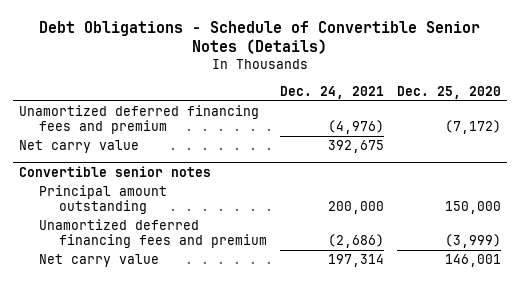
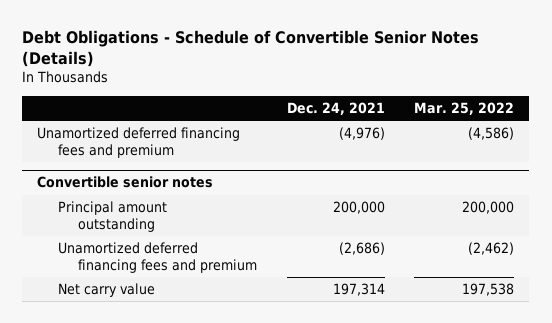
- | Dec. 24, 2021 | Dec. 25, 2020
+ | Dec. 24, 2021 | Mar. 25, 2022
- Net carry value | 392,675 |

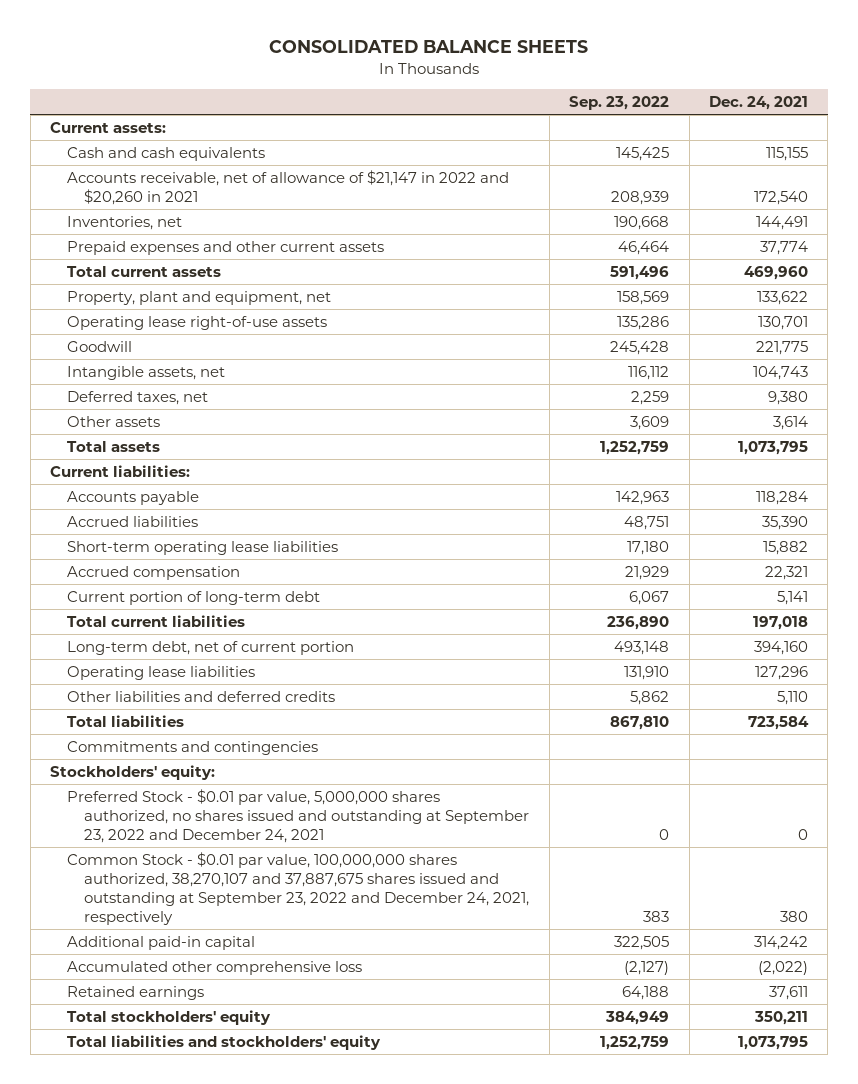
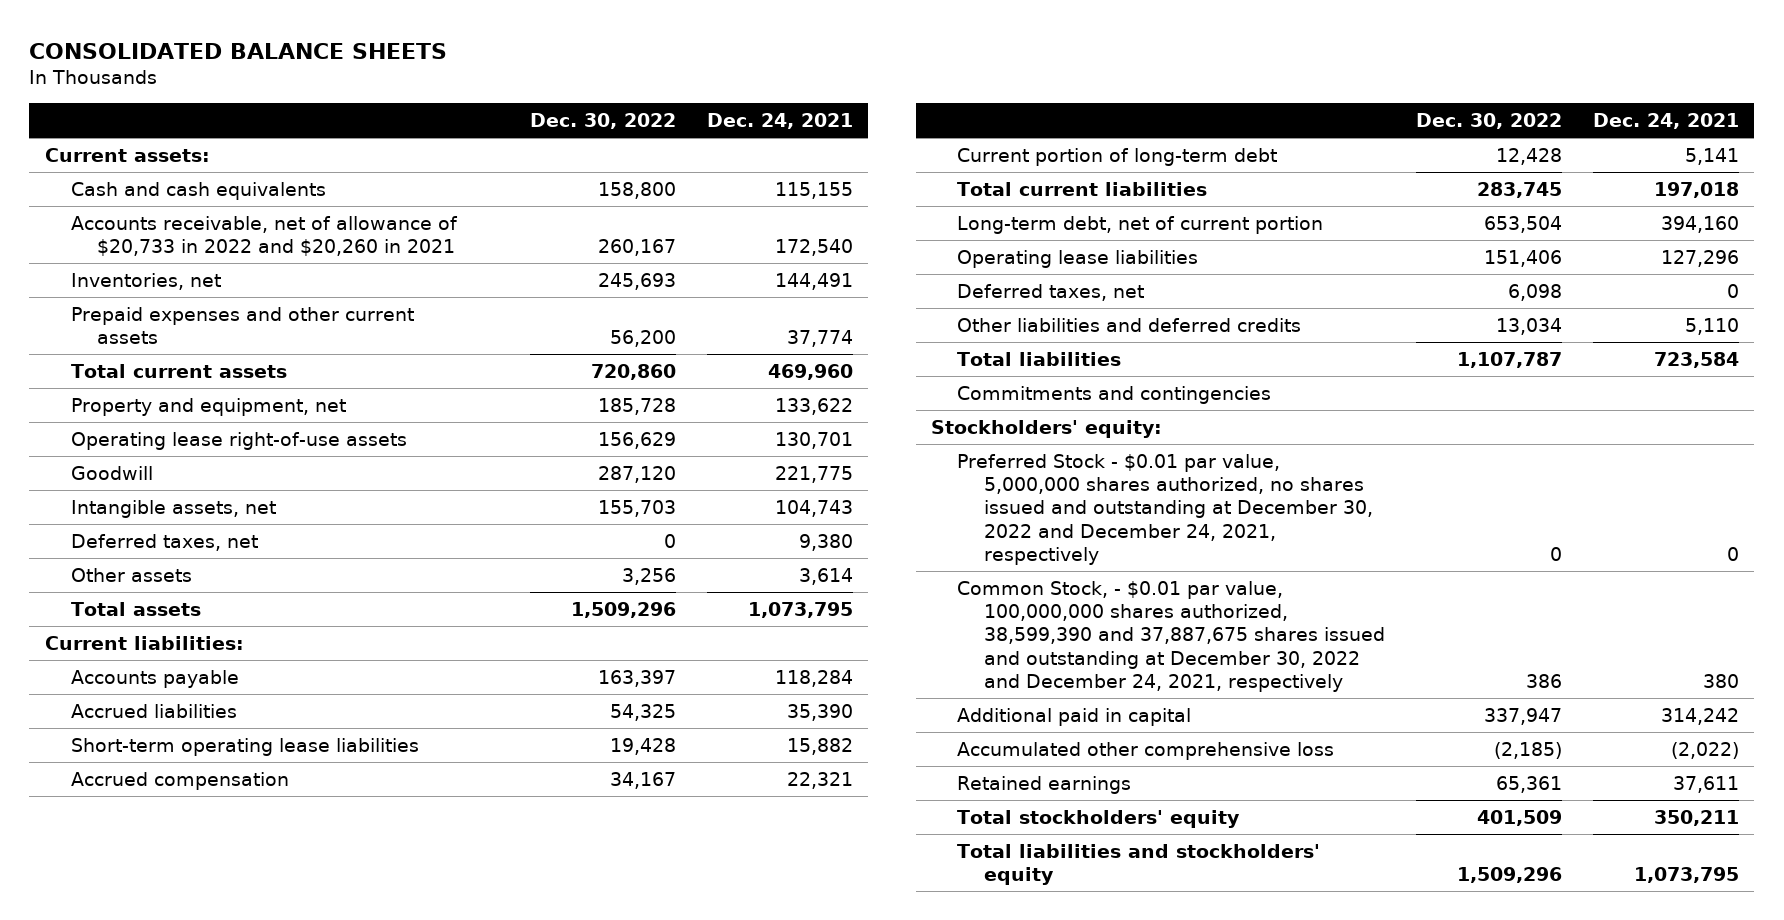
- | Sep. 23, 2022 | Dec. 24, 2021
+ | Dec. 30, 2022 | Dec. 24, 2021
- Accounts receivable, net of allowance of $21,147 in 2022 and $20,260 in 2021 | 208,939 | 172,540
+ Accounts receivable, net of allowance of $20,733 in 2022 and $20,260 in 2021 | 260,167 | 172,540
- Property, plant and equipment, net | 158,569 | 133,622
+ Property and equipment, net | 185,728 | 133,622
+ Deferred taxes, net | 6,098 | 0
- Preferred Stock - $0.01 par value, 5,000,000 shares authorized, no shares issued and outstanding at September 23, 2022 and December 24, 2021 | 0 | 0
- Common Stock - $0.01 par value, 100,000,000 shares authorized, 38,270,107 and 37,887,675 shares issued and outstanding at September 23, 2022 and December 24, 2021, respectively | 383 | 380
- Additional paid-in capital | 322,505 | 314,242
+ Preferred Stock - $0.01 par value, 5,000,000 shares authorized, no shares issued and outstanding at December 30, 2022 and December 24, 2021, respectively | 0 | 0
+ Common Stock, - $0.01 par value, 100,000,000 shares authorized, 38,599,390 and 37,887,675 shares issued and outstanding at December 30, 2022 and December 24, 2021, respectively | 386 | 380
+ Additional paid in capital | 337,947 | 314,242

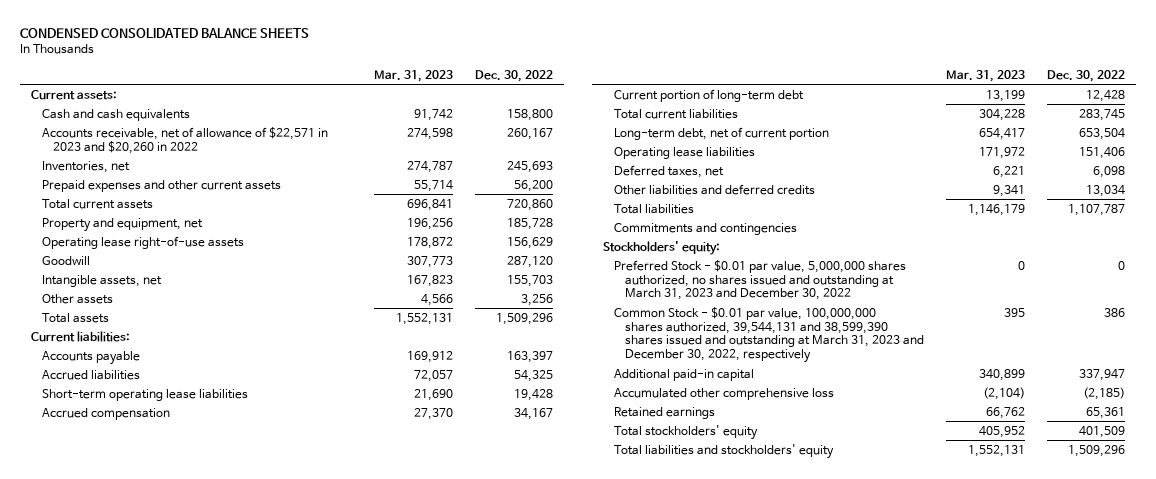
- CONSOLIDATED BALANCE SHEETS
+ CONDENSED CONSOLIDATED BALANCE SHEETS
- | Dec. 30, 2022 | Dec. 24, 2021
+ | Mar. 31, 2023 | Dec. 30, 2022
- Accounts receivable, net of allowance of $20,733 in 2022 and $20,260 in 2021 | 260,167 | 172,540
+ Accounts receivable, net of allowance of $22,571 in 2023 and $20,260 in 2022 | 274,598 | 260,167
- Deferred taxes, net | 0 | 9,380
- Preferred Stock - $0.01 par value, 5,000,000 shares authorized, no shares issued and outstanding at December 30, 2022 and December 24, 2021, respectively | 0 | 0
- Common Stock, - $0.01 par value, 100,000,000 shares authorized, 38,599,390 and 37,887,675 shares issued and outstanding at December 30, 2022 and December 24, 2021, respectively | 386 | 380
- Additional paid in capital | 337,947 | 314,242
+ Preferred Stock - $0.01 par value, 5,000,000 shares authorized, no shares issued and outstanding at March 31, 2023 and December 30, 2022 | 0 | 0
+ Common Stock - $0.01 par value, 100,000,000 shares authorized, 39,544,131 and 38,599,390 shares issued and outstanding at March 31, 2023 and December 30, 2022, respectively | 395 | 386
+ Additional paid-in capital | 340,899 | 337,947

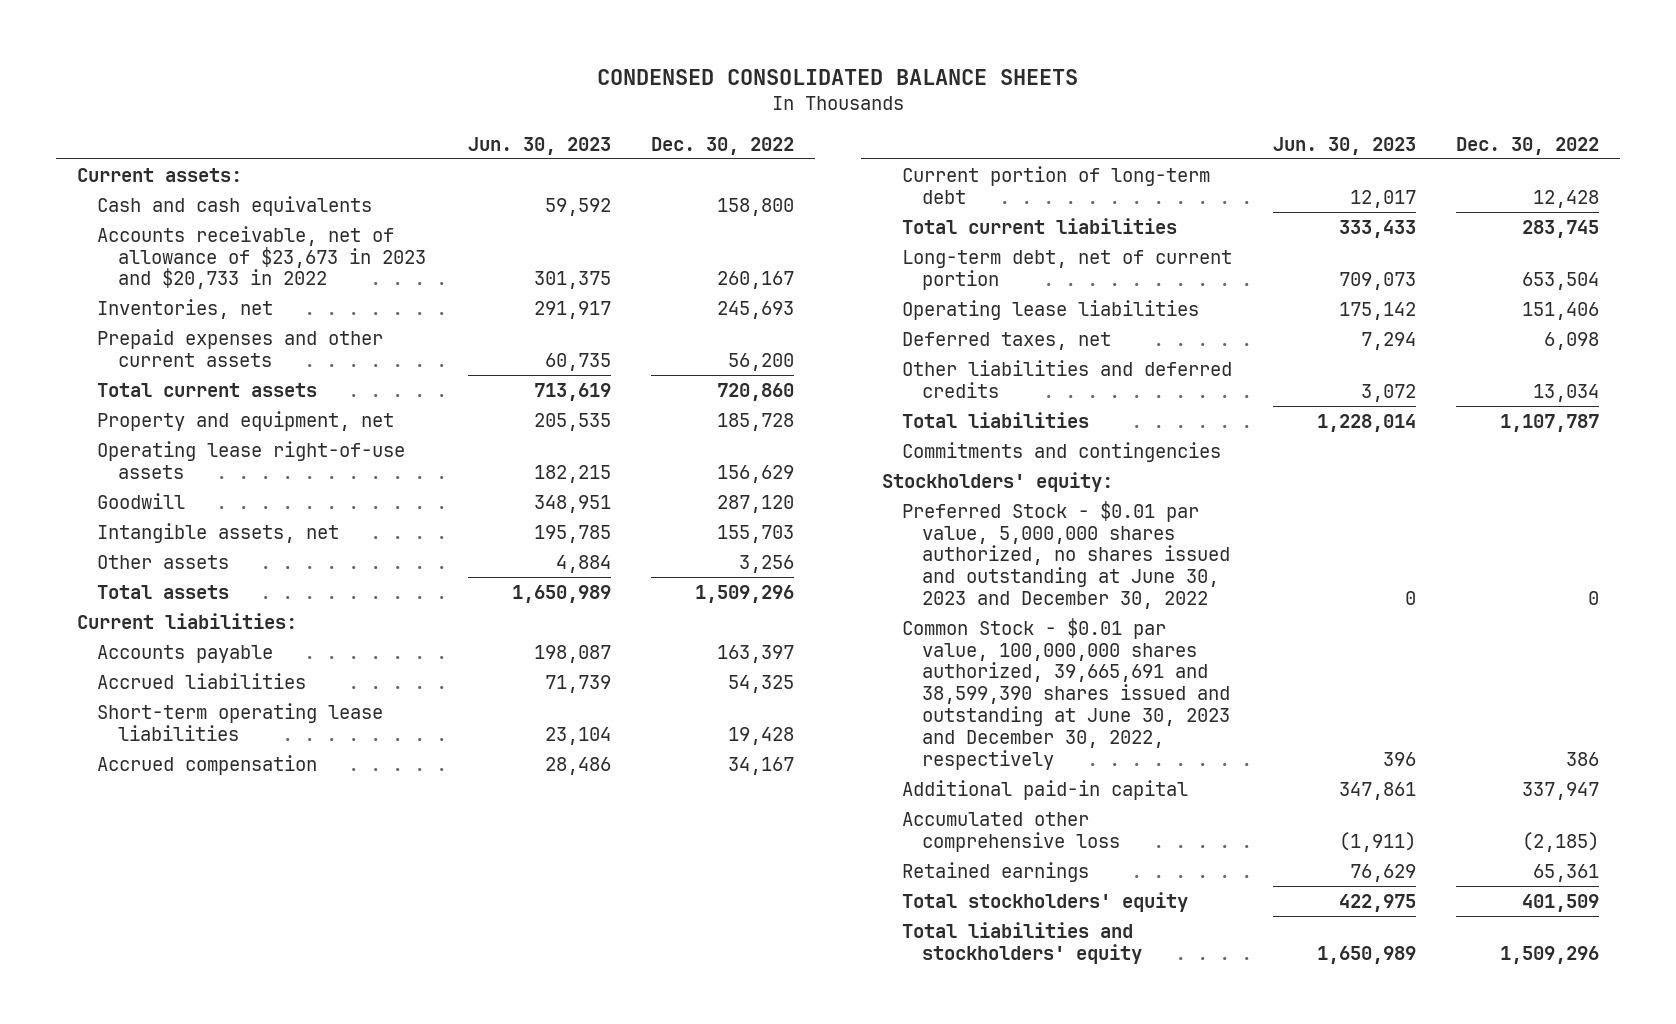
- | Mar. 31, 2023 | Dec. 30, 2022
+ | Jun. 30, 2023 | Dec. 30, 2022
- Accounts receivable, net of allowance of $22,571 in 2023 and $20,260 in 2022 | 274,598 | 260,167
+ Accounts receivable, net of allowance of $23,673 in 2023 and $20,733 in 2022 | 301,375 | 260,167
- Preferred Stock - $0.01 par value, 5,000,000 shares authorized, no shares issued and outstanding at March 31, 2023 and December 30, 2022 | 0 | 0
- Common Stock - $0.01 par value, 100,000,000 shares authorized, 39,544,131 and 38,599,390 shares issued and outstanding at March 31, 2023 and December 30, 2022, respectively | 395 | 386
+ Preferred Stock - $0.01 par value, 5,000,000 shares authorized, no shares issued and outstanding at June 30, 2023 and December 30, 2022 | 0 | 0
+ Common Stock - $0.01 par value, 100,000,000 shares authorized, 39,665,691 and 38,599,390 shares issued and outstanding at June 30, 2023 and December 30, 2022, respectively | 396 | 386

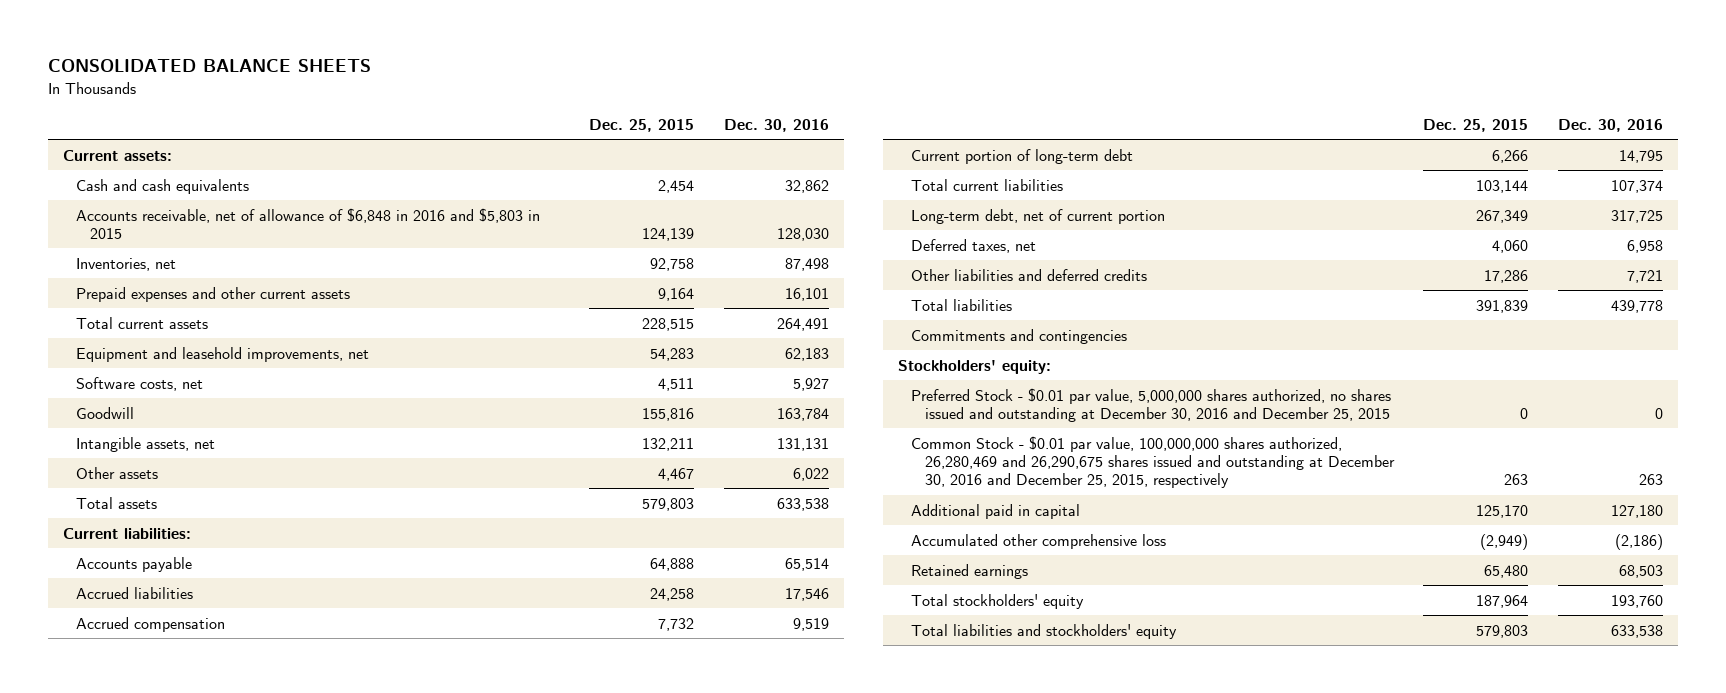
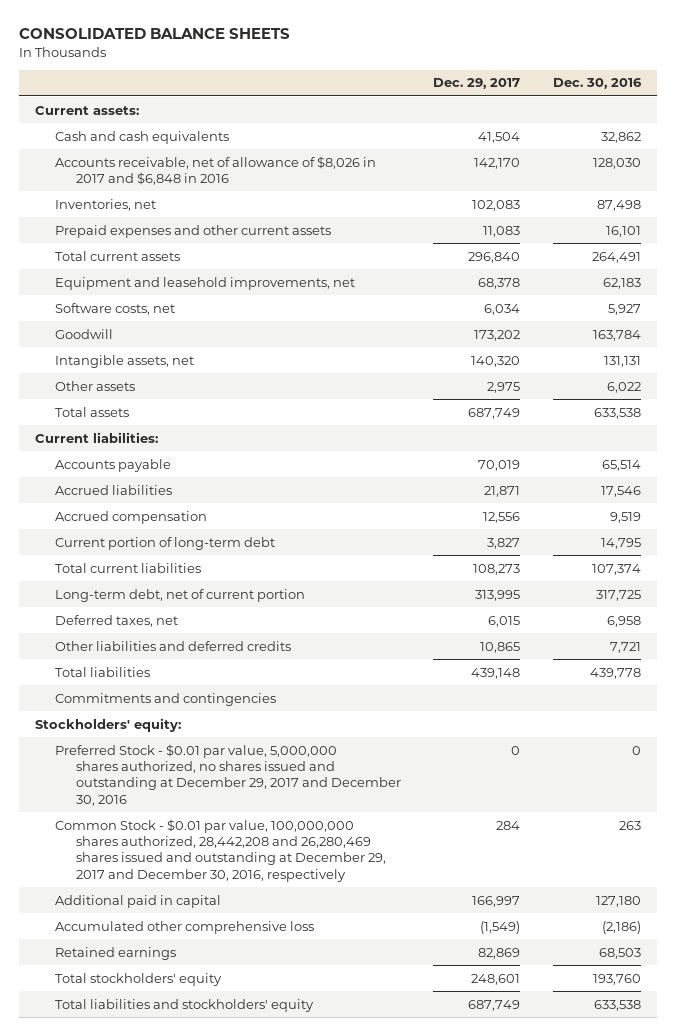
- | Dec. 25, 2015 | Dec. 30, 2016
+ | Dec. 29, 2017 | Dec. 30, 2016
- Accounts receivable, net of allowance of $6,848 in 2016 and $5,803 in 2015 | 124,139 | 128,030
+ Accounts receivable, net of allowance of $8,026 in 2017 and $6,848 in 2016 | 142,170 | 128,030
- Preferred Stock - $0.01 par value, 5,000,000 shares authorized, no shares issued and outstanding at December 30, 2016 and December 25, 2015 | 0 | 0
- Common Stock - $0.01 par value, 100,000,000 shares authorized, 26,280,469 and 26,290,675 shares issued and outstanding at December 30, 2016 and December 25, 2015, respectively | 263 | 263
+ Preferred Stock - $0.01 par value, 5,000,000 shares authorized, no shares issued and outstanding at December 29, 2017 and December 30, 2016 | 0 | 0
+ Common Stock - $0.01 par value, 100,000,000 shares authorized, 28,442,208 and 26,280,469 shares issued and outstanding at December 29, 2017 and December 30, 2016, respectively | 284 | 263

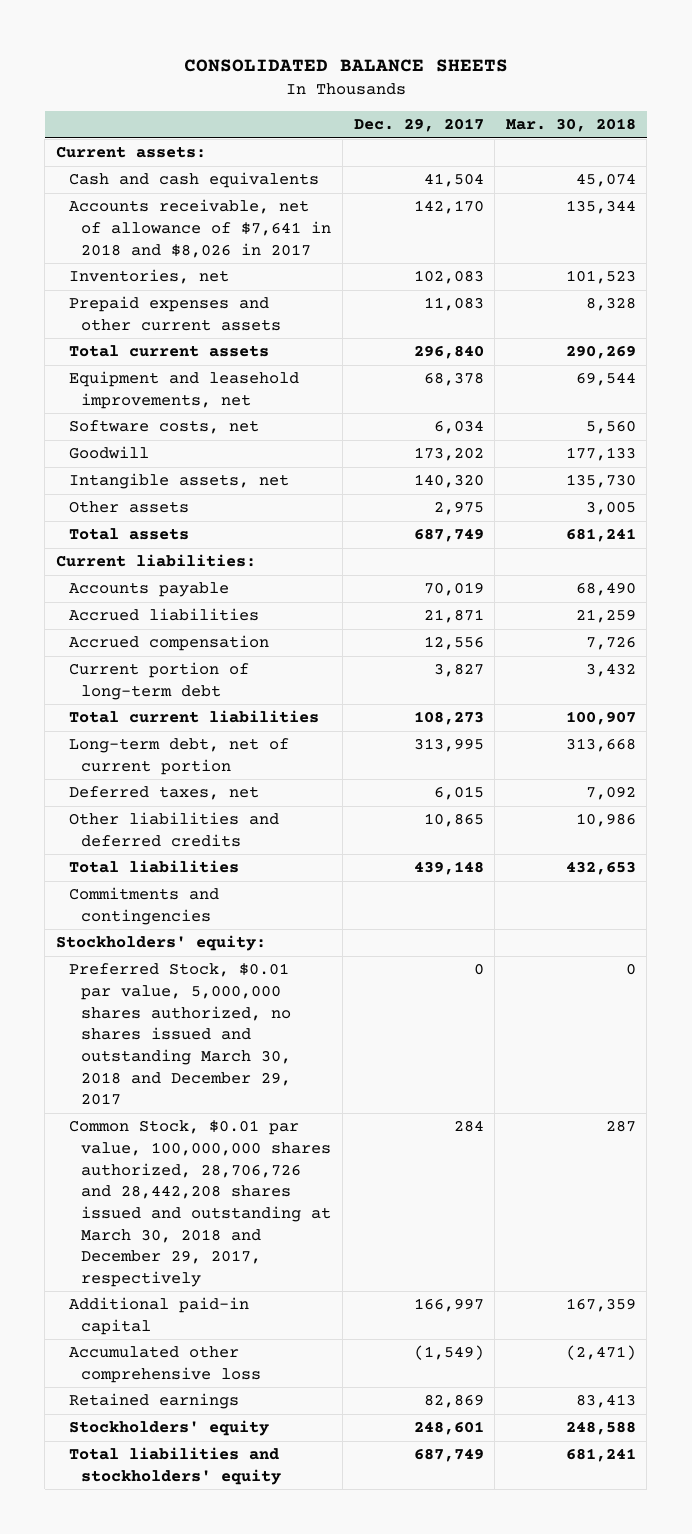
- | Dec. 29, 2017 | Dec. 30, 2016
+ | Dec. 29, 2017 | Mar. 30, 2018
- Accounts receivable, net of allowance of $8,026 in 2017 and $6,848 in 2016 | 142,170 | 128,030
+ Accounts receivable, net of allowance of $7,641 in 2018 and $8,026 in 2017 | 142,170 | 135,344
- Preferred Stock - $0.01 par value, 5,000,000 shares authorized, no shares issued and outstanding at December 29, 2017 and December 30, 2016 | 0 | 0
- Common Stock - $0.01 par value, 100,000,000 shares authorized, 28,442,208 and 26,280,469 shares issued and outstanding at December 29, 2017 and December 30, 2016, respectively | 284 | 263
- Additional paid in capital | 166,997 | 127,180
+ Preferred Stock, $0.01 par value, 5,000,000 shares authorized, no shares issued and outstanding March 30, 2018 and December 29, 2017 | 0 | 0
+ Common Stock, $0.01 par value, 100,000,000 shares authorized, 28,706,726 and 28,442,208 shares issued and outstanding at March 30, 2018 and December 29, 2017, respectively | 284 | 287
+ Additional paid-in capital | 166,997 | 167,359
- Total stockholders' equity | 248,601 | 193,760
+ Stockholders' equity | 248,601 | 248,588

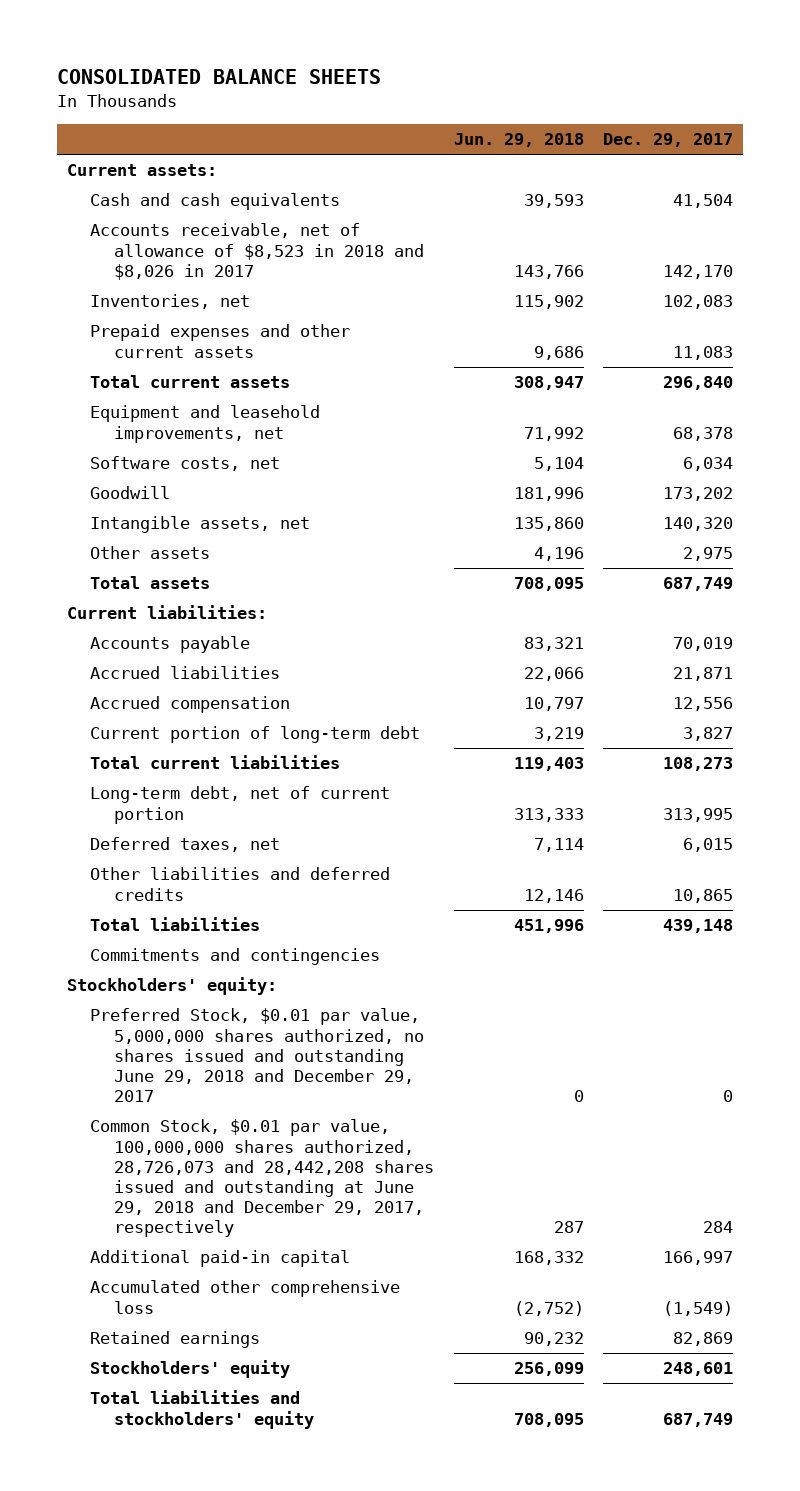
- | Dec. 29, 2017 | Mar. 30, 2018
+ | Jun. 29, 2018 | Dec. 29, 2017
- Accounts receivable, net of allowance of $7,641 in 2018 and $8,026 in 2017 | 142,170 | 135,344
+ Accounts receivable, net of allowance of $8,523 in 2018 and $8,026 in 2017 | 143,766 | 142,170
- Preferred Stock, $0.01 par value, 5,000,000 shares authorized, no shares issued and outstanding March 30, 2018 and December 29, 2017 | 0 | 0
- Common Stock, $0.01 par value, 100,000,000 shares authorized, 28,706,726 and 28,442,208 shares issued and outstanding at March 30, 2018 and December 29, 2017, respectively | 284 | 287
+ Preferred Stock, $0.01 par value, 5,000,000 shares authorized, no shares issued and outstanding June 29, 2018 and December 29, 2017 | 0 | 0
+ Common Stock, $0.01 par value, 100,000,000 shares authorized, 28,726,073 and 28,442,208 shares issued and outstanding at June 29, 2018 and December 29, 2017, respectively | 287 | 284

